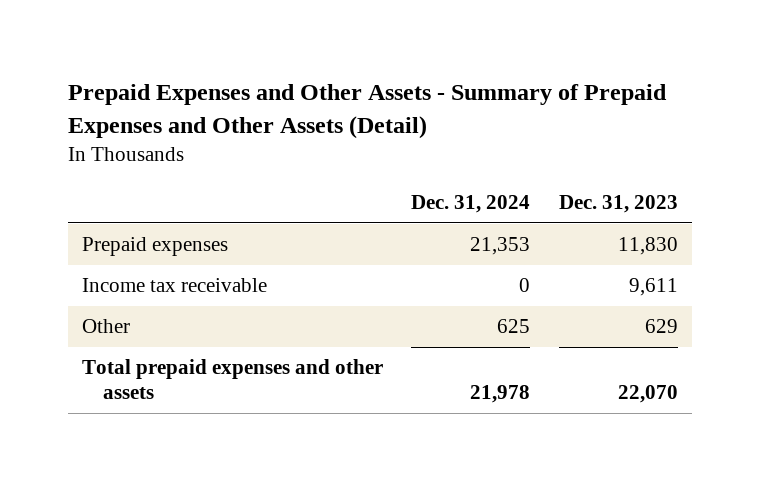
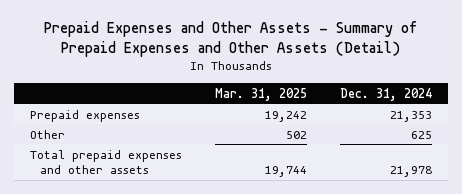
- | Dec. 31, 2024 | Dec. 31, 2023
+ | Mar. 31, 2025 | Dec. 31, 2024
- Income tax receivable | 0 | 9,611

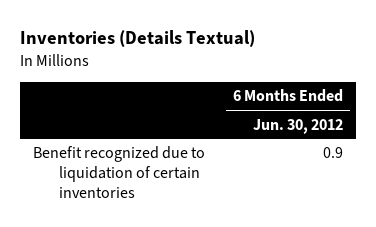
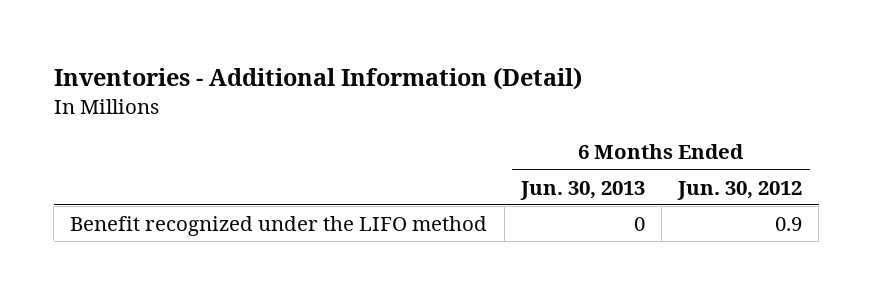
- Inventories (Details Textual)
+ Inventories - Additional Information (Detail)
- | 6 Months Ended Jun. 30, 2012
+ | 6 Months Ended Jun. 30, 2013 | 6 Months Ended Jun. 30, 2012
- Benefit recognized due to liquidation of certain inventories | 0.9
+ Benefit recognized under the LIFO method | 0 | 0.9

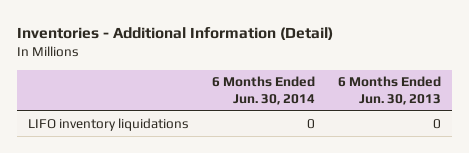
- | 6 Months Ended Jun. 30, 2013 | 6 Months Ended Jun. 30, 2012
+ | 6 Months Ended Jun. 30, 2014 | 6 Months Ended Jun. 30, 2013
- Benefit recognized under the LIFO method | 0 | 0.9
+ LIFO inventory liquidations | 0 | 0

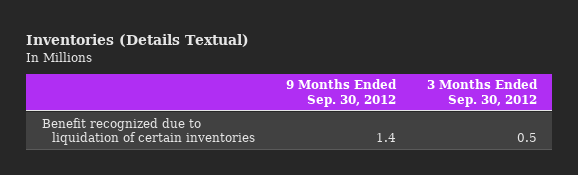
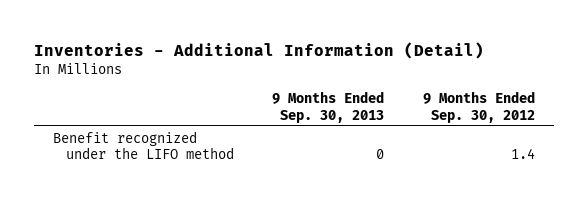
- Inventories (Details Textual)
+ Inventories - Additional Information (Detail)
- | 9 Months Ended Sep. 30, 2012 | 3 Months Ended Sep. 30, 2012
+ | 9 Months Ended Sep. 30, 2013 | 9 Months Ended Sep. 30, 2012
- Benefit recognized due to liquidation of certain inventories | 1.4 | 0.5
+ Benefit recognized under the LIFO method | 0 | 1.4

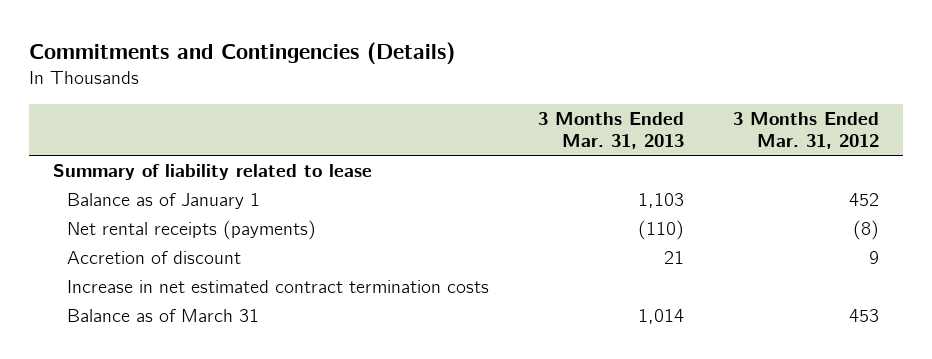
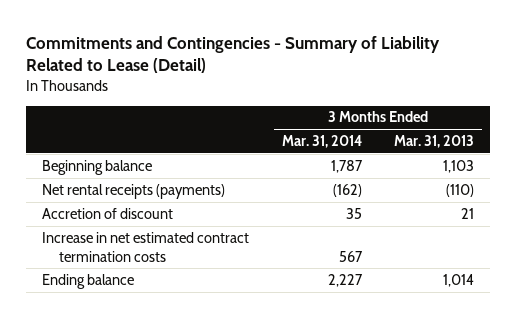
- Commitments and Contingencies (Details)
+ Commitments and Contingencies - Summary of Liability Related to Lease (Detail)
- | 3 Months Ended Mar. 31, 2013 | 3 Months Ended Mar. 31, 2012
+ | 3 Months Ended Mar. 31, 2014 | 3 Months Ended Mar. 31, 2013
- Summary of liability related to lease
- Balance as of January 1 | 1,103 | 452
+ Beginning balance | 1,787 | 1,103
- Balance as of March 31 | 1,014 | 453
+ Ending balance | 2,227 | 1,014

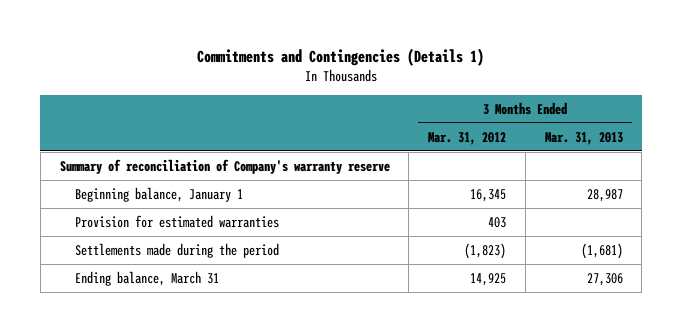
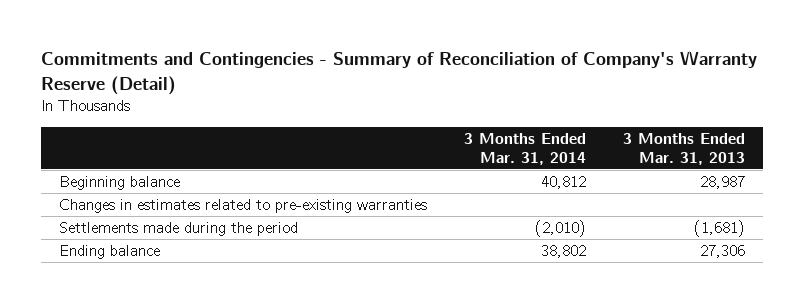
- Commitments and Contingencies (Details 1)
+ Commitments and Contingencies - Summary of Reconciliation of Company's Warranty Reserve (Detail)
- | 3 Months Ended Mar. 31, 2012 | 3 Months Ended Mar. 31, 2013
+ | 3 Months Ended Mar. 31, 2014 | 3 Months Ended Mar. 31, 2013
- Summary of reconciliation of Company's warranty reserve
- Beginning balance, January 1 | 16,345 | 28,987
- Provision for estimated warranties | 403 |
+ Beginning balance | 40,812 | 28,987
+ Changes in estimates related to pre-existing warranties
- Ending balance, March 31 | 14,925 | 27,306
+ Ending balance | 38,802 | 27,306

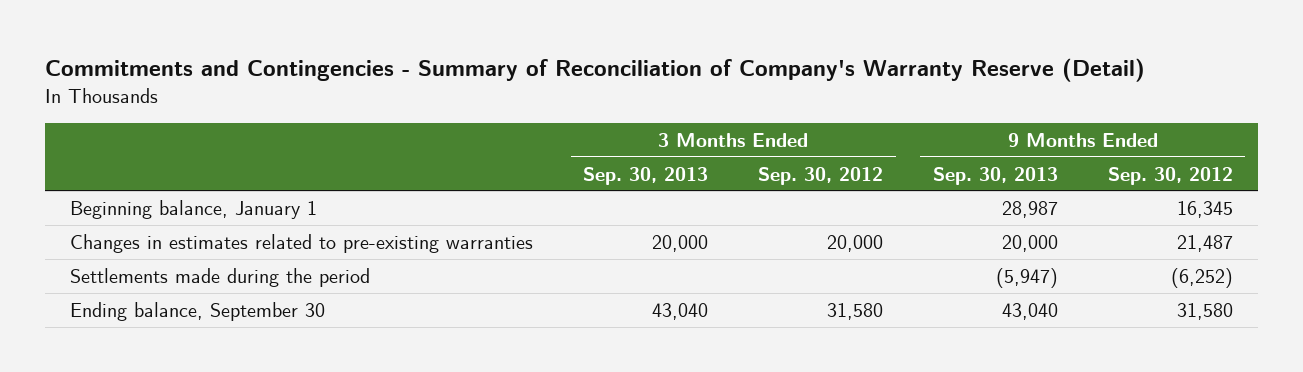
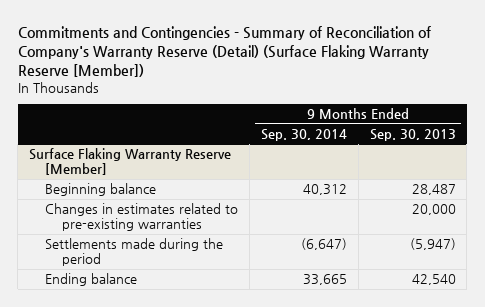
- Commitments and Contingencies - Summary of Reconciliation of Company's Warranty Reserve (Detail)
+ Commitments and Contingencies - Summary of Reconciliation of Company's Warranty Reserve (Detail) (Surface Flaking Warranty Reserve [Member])
- | 3 Months Ended Sep. 30, 2013 | 3 Months Ended Sep. 30, 2012 | 9 Months Ended Sep. 30, 2013 | 9 Months Ended Sep. 30, 2012
+ | 9 Months Ended Sep. 30, 2014 | 9 Months Ended Sep. 30, 2013
- Beginning balance, January 1 | | | 28,987 | 16,345
+ Surface Flaking Warranty Reserve [Member]
+ Beginning balance | 40,312 | 28,487
- Ending balance, September 30 | 43,040 | 31,580 | 43,040 | 31,580
+ Ending balance | 33,665 | 42,540

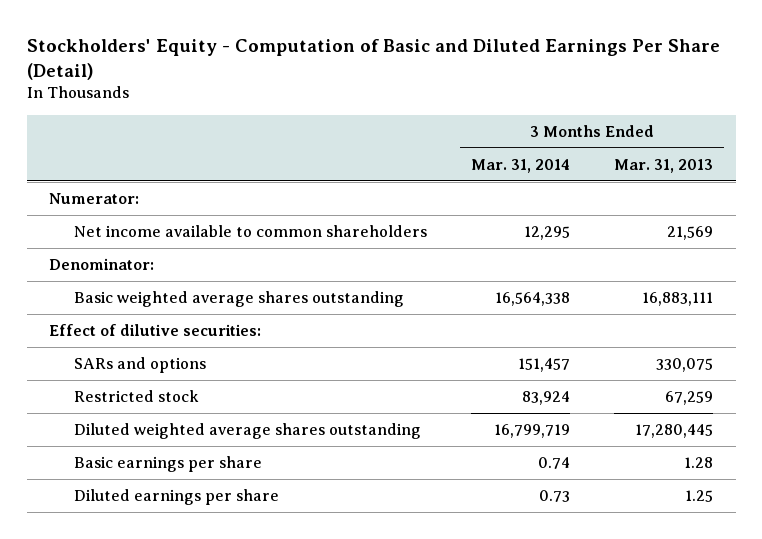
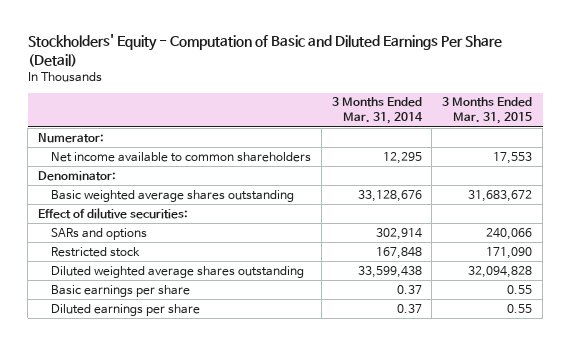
- | 3 Months Ended Mar. 31, 2014 | 3 Months Ended Mar. 31, 2013
+ | 3 Months Ended Mar. 31, 2014 | 3 Months Ended Mar. 31, 2015
- Basic weighted average shares outstanding | 16,564,338 | 16,883,111
+ Basic weighted average shares outstanding | 33,128,676 | 31,683,672
- SARs and options | 151,457 | 330,075
- Restricted stock | 83,924 | 67,259
- Diluted weighted average shares outstanding | 16,799,719 | 17,280,445
- Basic earnings per share | 0.74 | 1.28
- Diluted earnings per share | 0.73 | 1.25
+ SARs and options | 302,914 | 240,066
+ Restricted stock | 167,848 | 171,090
+ Diluted weighted average shares outstanding | 33,599,438 | 32,094,828
+ Basic earnings per share | 0.37 | 0.55
+ Diluted earnings per share | 0.37 | 0.55

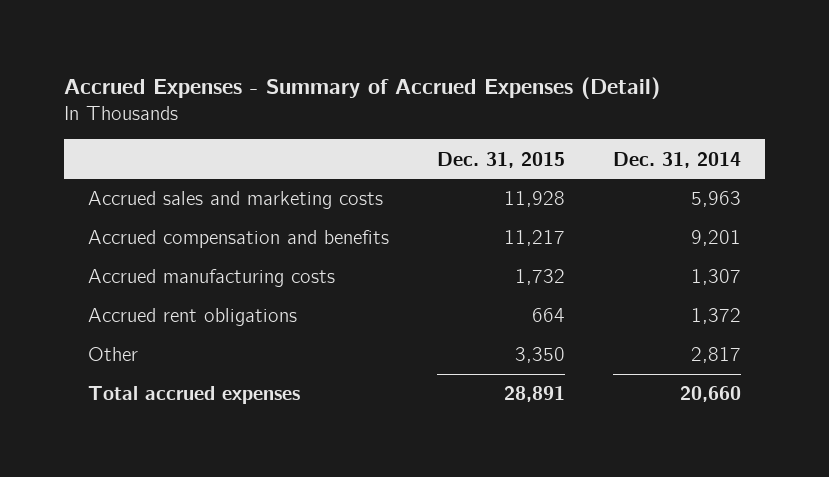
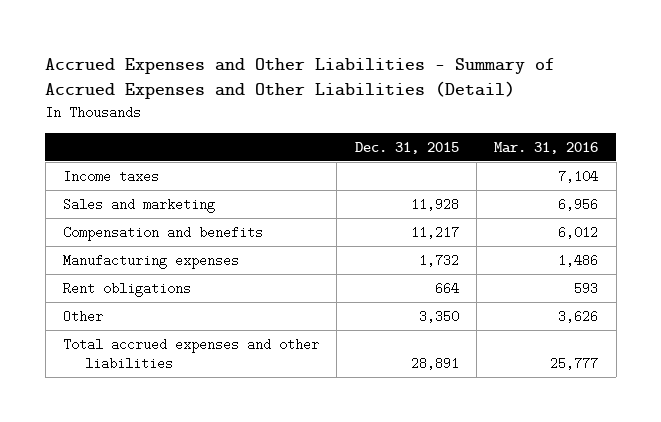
- Accrued Expenses - Summary of Accrued Expenses (Detail)
+ Accrued Expenses and Other Liabilities - Summary of Accrued Expenses and Other Liabilities (Detail)
- | Dec. 31, 2015 | Dec. 31, 2014
+ | Dec. 31, 2015 | Mar. 31, 2016
- Accrued sales and marketing costs | 11,928 | 5,963
- Accrued compensation and benefits | 11,217 | 9,201
- Accrued manufacturing costs | 1,732 | 1,307
- Accrued rent obligations | 664 | 1,372
+ Income taxes | | 7,104
+ Sales and marketing | 11,928 | 6,956
+ Compensation and benefits | 11,217 | 6,012
+ Manufacturing expenses | 1,732 | 1,486
+ Rent obligations | 664 | 593
- Total accrued expenses | 28,891 | 20,660
+ Total accrued expenses and other liabilities | 28,891 | 25,777

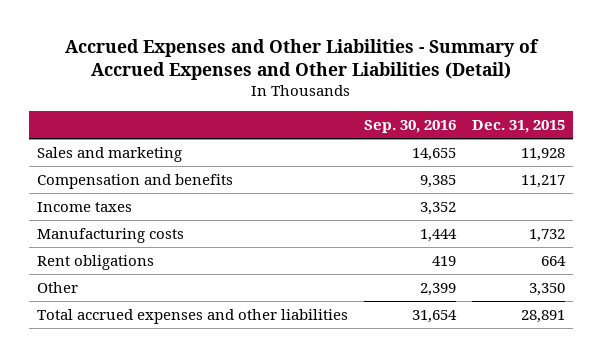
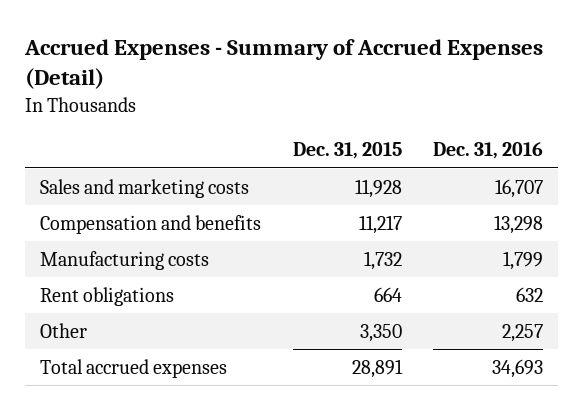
- Accrued Expenses and Other Liabilities - Summary of Accrued Expenses and Other Liabilities (Detail)
+ Accrued Expenses - Summary of Accrued Expenses (Detail)
- | Sep. 30, 2016 | Dec. 31, 2015
+ | Dec. 31, 2015 | Dec. 31, 2016
- Sales and marketing | 14,655 | 11,928
+ Sales and marketing costs | 11,928 | 16,707
- Income taxes | 3,352 |
- Total accrued expenses and other liabilities | 31,654 | 28,891
+ Total accrued expenses | 28,891 | 34,693

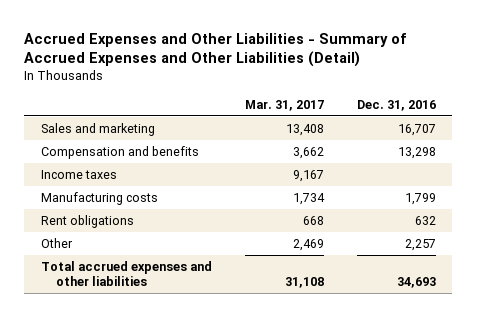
- Accrued Expenses - Summary of Accrued Expenses (Detail)
+ Accrued Expenses and Other Liabilities - Summary of Accrued Expenses and Other Liabilities (Detail)
- | Dec. 31, 2015 | Dec. 31, 2016
+ | Mar. 31, 2017 | Dec. 31, 2016
- Sales and marketing costs | 11,928 | 16,707
+ Sales and marketing | 13,408 | 16,707
+ Income taxes | 9,167 |
- Total accrued expenses | 28,891 | 34,693
+ Total accrued expenses and other liabilities | 31,108 | 34,693

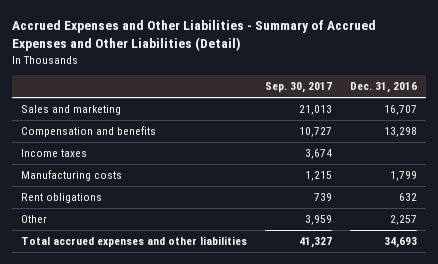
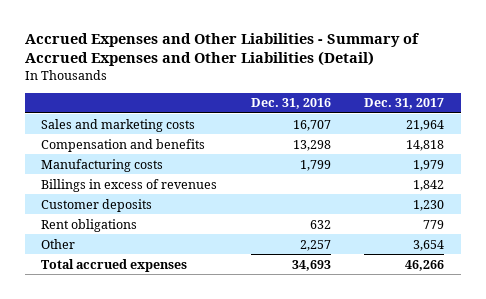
- | Sep. 30, 2017 | Dec. 31, 2016
+ | Dec. 31, 2016 | Dec. 31, 2017
- Sales and marketing | 21,013 | 16,707
+ Sales and marketing costs | 16,707 | 21,964
- Income taxes | 3,674 |
+ Billings in excess of revenues | | 1,842
+ Customer deposits | | 1,230
- Total accrued expenses and other liabilities | 41,327 | 34,693
+ Total accrued expenses | 34,693 | 46,266

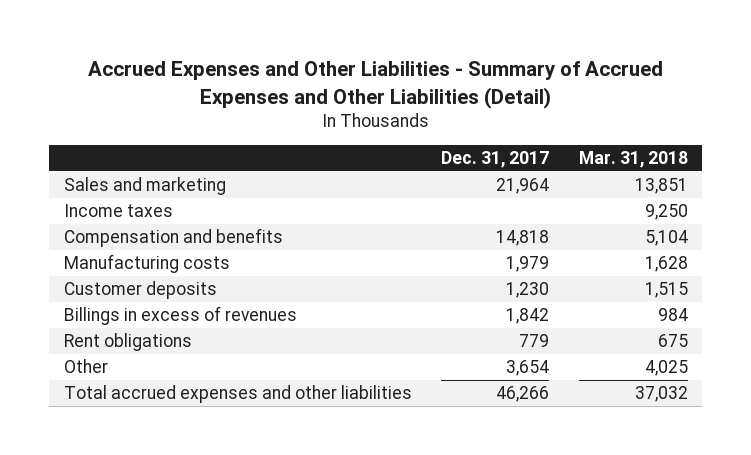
- | Dec. 31, 2016 | Dec. 31, 2017
+ | Dec. 31, 2017 | Mar. 31, 2018
- Sales and marketing costs | 16,707 | 21,964
+ Sales and marketing | 21,964 | 13,851
+ Income taxes | | 9,250
moved down: Billings in excess of revenues | 1,842 | 984
- Total accrued expenses | 34,693 | 46,266
+ Total accrued expenses and other liabilities | 46,266 | 37,032

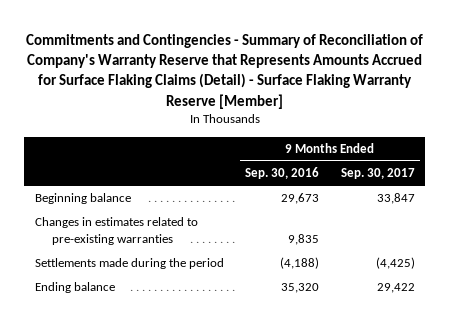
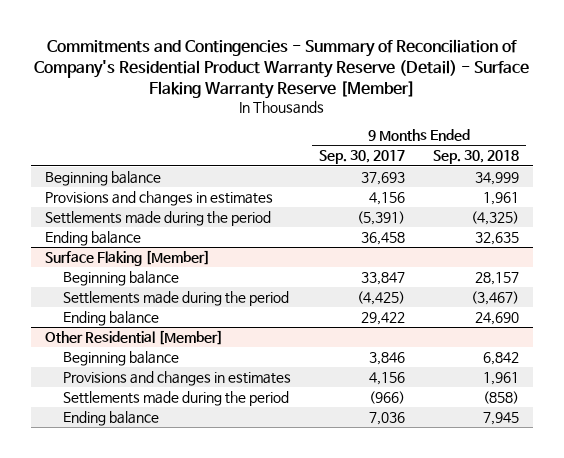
- Commitments and Contingencies - Summary of Reconciliation of Company's Warranty Reserve that Represents Amounts Accrued for Surface Flaking Claims (Detail) - Surface Flaking Warranty Reserve [Member]
+ Commitments and Contingencies - Summary of Reconciliation of Company's Residential Product Warranty Reserve (Detail) - Surface Flaking Warranty Reserve [Member]
- | 9 Months Ended Sep. 30, 2016 | 9 Months Ended Sep. 30, 2017
+ | 9 Months Ended Sep. 30, 2017 | 9 Months Ended Sep. 30, 2018
+ Beginning balance | 37,693 | 34,999
+ Provisions and changes in estimates | 4,156 | 1,961
+ Settlements made during the period | (5,391) | (4,325)
+ Ending balance | 36,458 | 32,635
+ Surface Flaking [Member]
- Changes in estimates related to pre-existing warranties | 9,835 |
+ Other Residential [Member]
+ Beginning balance | 3,846 | 6,842
+ Provisions and changes in estimates | 4,156 | 1,961
+ Settlements made during the period | (966) | (858)
+ Ending balance | 7,036 | 7,945

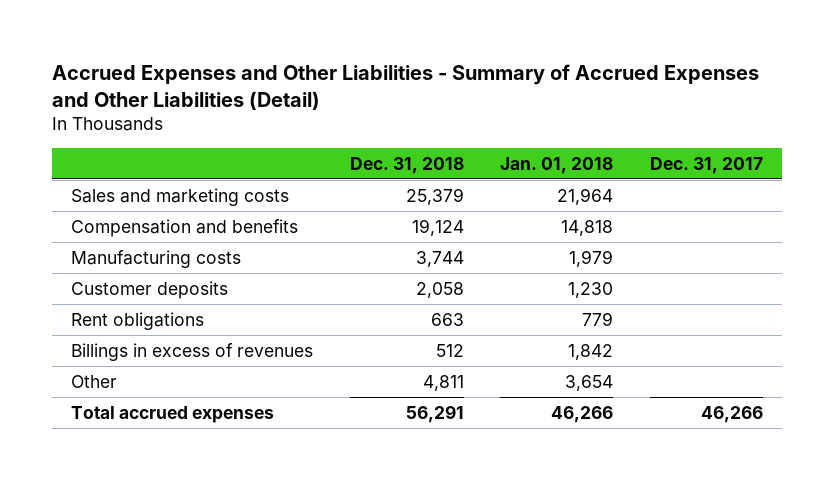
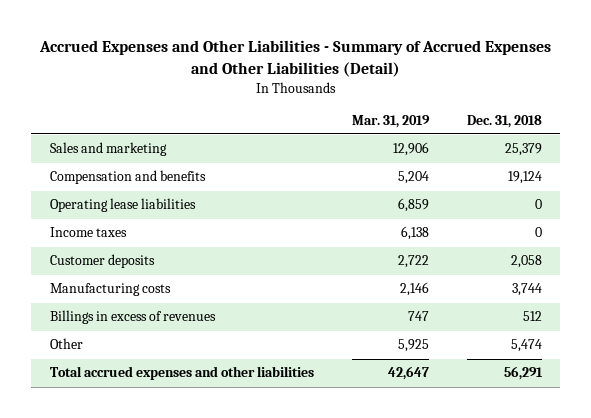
- | Dec. 31, 2018 | Jan. 01, 2018 | Dec. 31, 2017
+ | Mar. 31, 2019 | Dec. 31, 2018
- Sales and marketing costs | 25,379 | 21,964 |
+ Sales and marketing | 12,906 | 25,379
+ Operating lease liabilities | 6,859 | 0
+ Income taxes | 6,138 | 0
- Rent obligations | 663 | 779 |
moved down: Manufacturing costs | 2,146 | 3,744
- Other | 4,811 | 3,654 |
- Total accrued expenses | 56,291 | 46,266 | 46,266
+ Other | 5,925 | 5,474
+ Total accrued expenses and other liabilities | 42,647 | 56,291

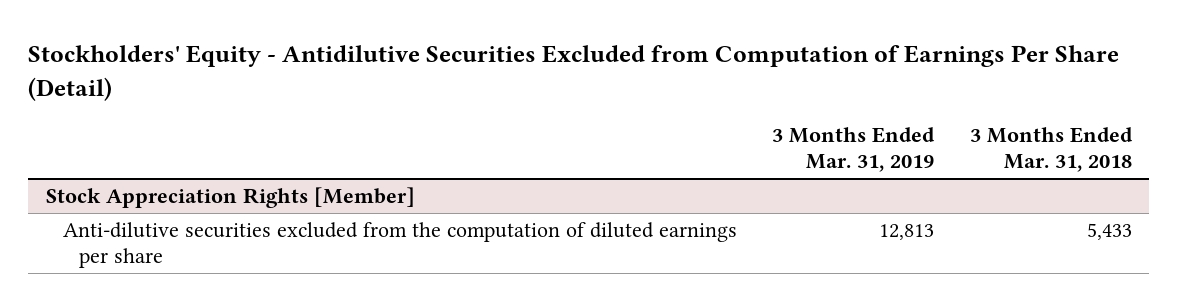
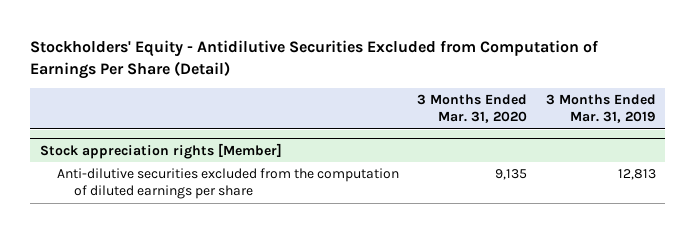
- | 3 Months Ended Mar. 31, 2019 | 3 Months Ended Mar. 31, 2018
+ | 3 Months Ended Mar. 31, 2020 | 3 Months Ended Mar. 31, 2019
- Stock Appreciation Rights [Member]
+ Stock appreciation rights [Member]

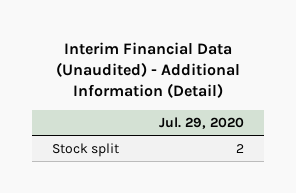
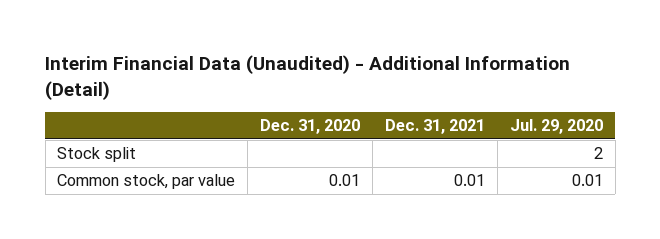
- | Jul. 29, 2020
+ | Dec. 31, 2020 | Dec. 31, 2021 | Jul. 29, 2020
+ Common stock, par value | 0.01 | 0.01 | 0.01

